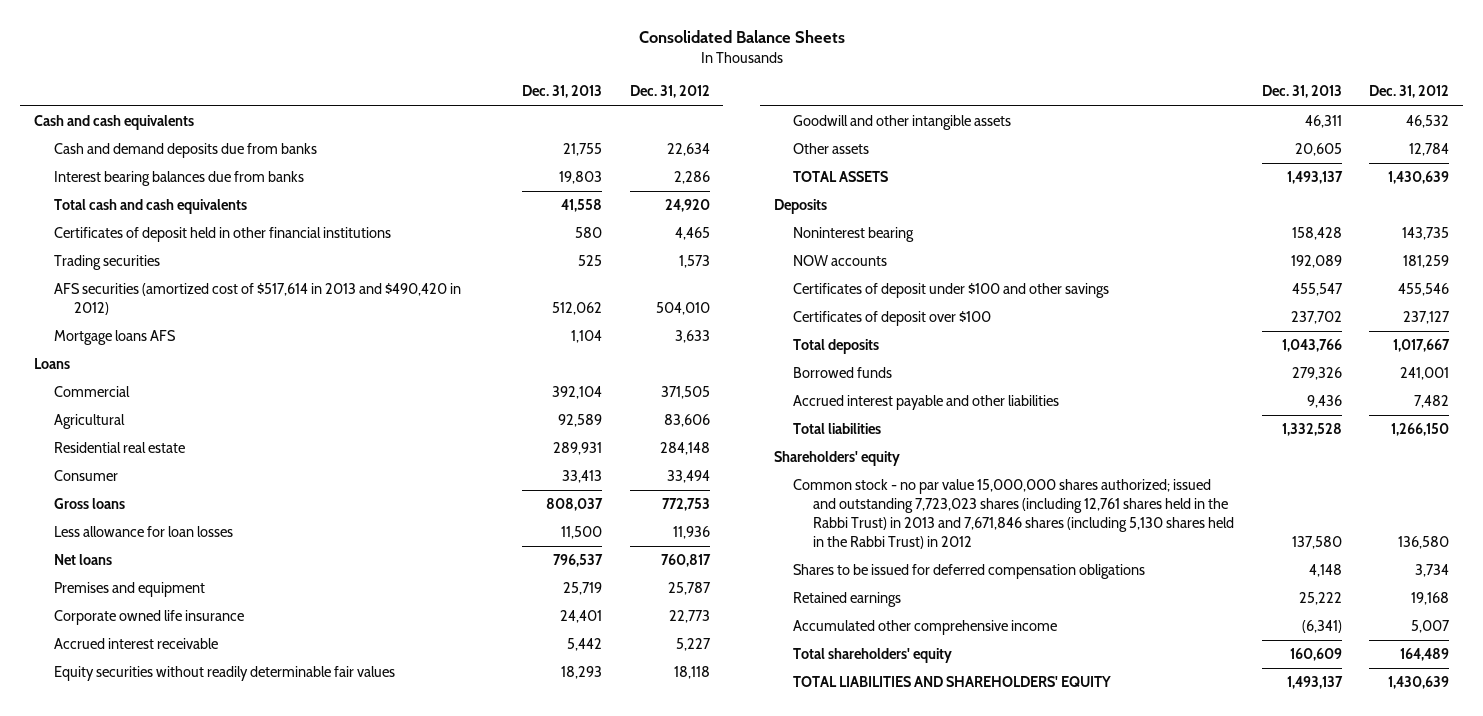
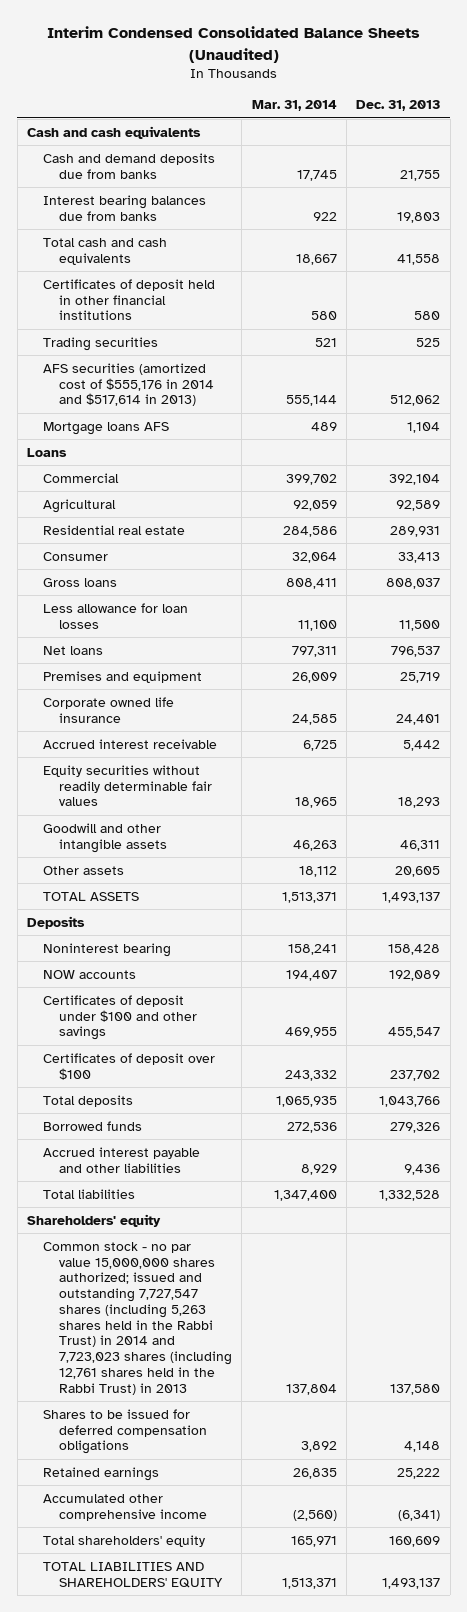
- Consolidated Balance Sheets
+ Interim Condensed Consolidated Balance Sheets (Unaudited)
- | Dec. 31, 2013 | Dec. 31, 2012
+ | Mar. 31, 2014 | Dec. 31, 2013
- AFS securities (amortized cost of $517,614 in 2013 and $490,420 in 2012) | 512,062 | 504,010
+ AFS securities (amortized cost of $555,176 in 2014 and $517,614 in 2013) | 555,144 | 512,062
- Common stock - no par value 15,000,000 shares authorized; issued and outstanding 7,723,023 shares (including 12,761 shares held in the Rabbi Trust) in 2013 and 7,671,846 shares (including 5,130 shares held in the Rabbi Trust) in 2012 | 137,580 | 136,580
+ Common stock - no par value 15,000,000 shares authorized; issued and outstanding 7,727,547 shares (including 5,263 shares held in the Rabbi Trust) in 2014 and 7,723,023 shares (including 12,761 shares held in the Rabbi Trust) in 2013 | 137,804 | 137,580

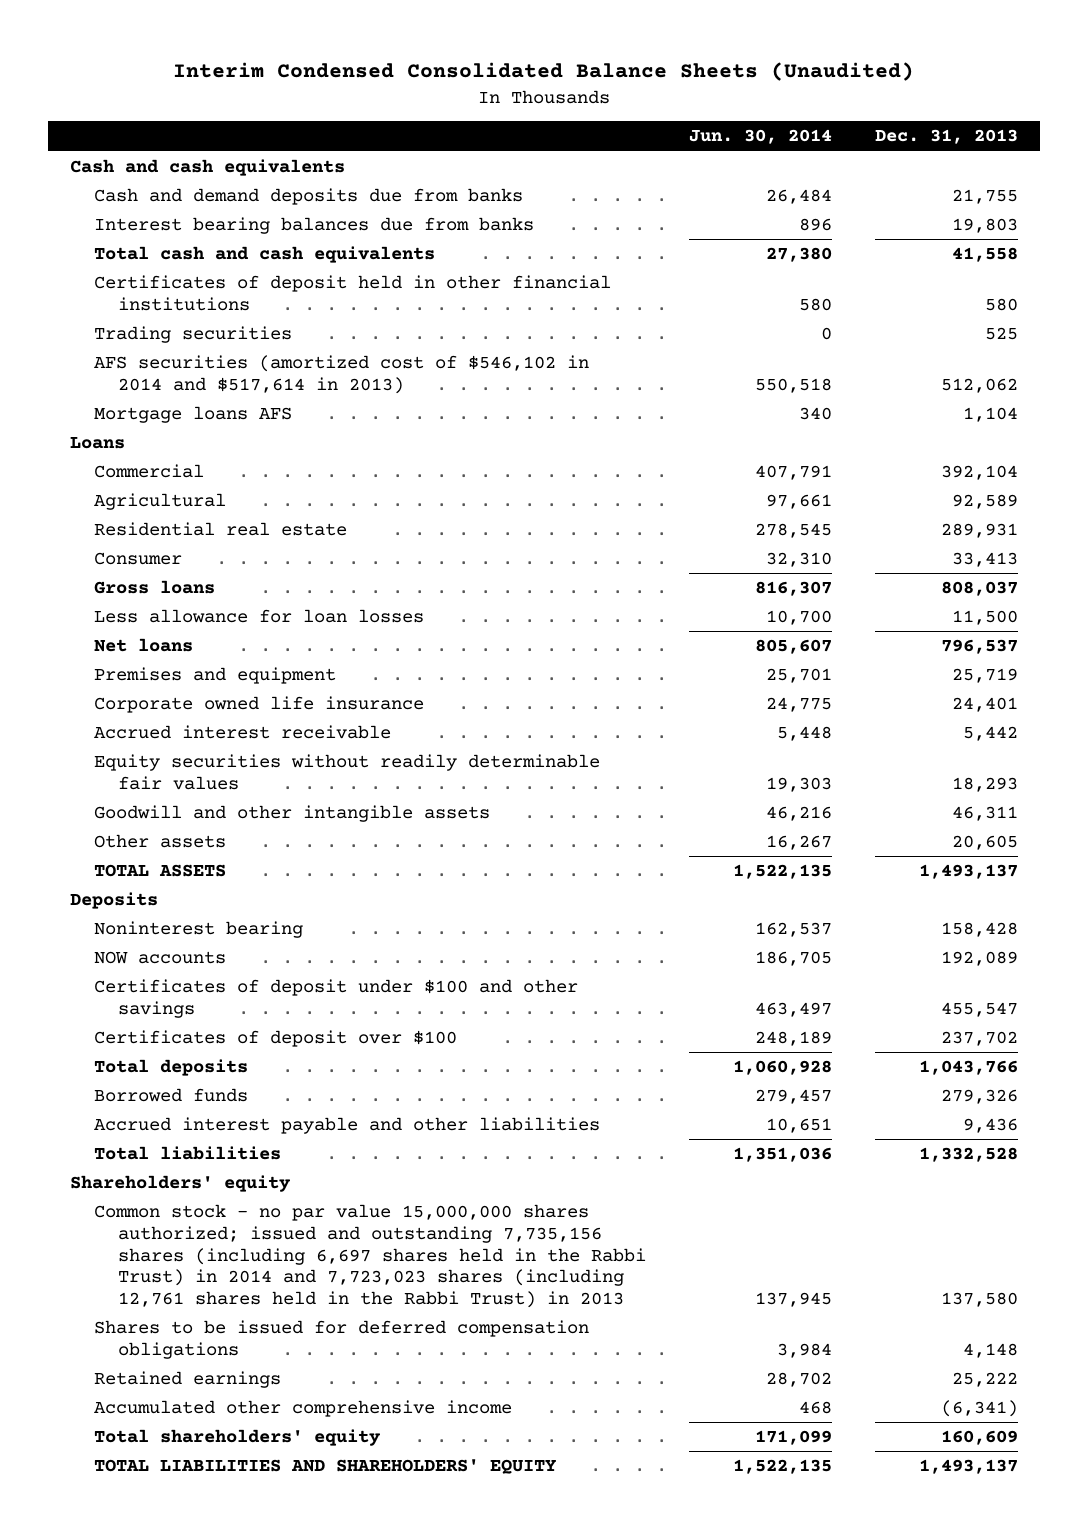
- | Mar. 31, 2014 | Dec. 31, 2013
+ | Jun. 30, 2014 | Dec. 31, 2013
- AFS securities (amortized cost of $555,176 in 2014 and $517,614 in 2013) | 555,144 | 512,062
+ AFS securities (amortized cost of $546,102 in 2014 and $517,614 in 2013) | 550,518 | 512,062
- Common stock - no par value 15,000,000 shares authorized; issued and outstanding 7,727,547 shares (including 5,263 shares held in the Rabbi Trust) in 2014 and 7,723,023 shares (including 12,761 shares held in the Rabbi Trust) in 2013 | 137,804 | 137,580
+ Common stock - no par value 15,000,000 shares authorized; issued and outstanding 7,735,156 shares (including 6,697 shares held in the Rabbi Trust) in 2014 and 7,723,023 shares (including 12,761 shares held in the Rabbi Trust) in 2013 | 137,945 | 137,580

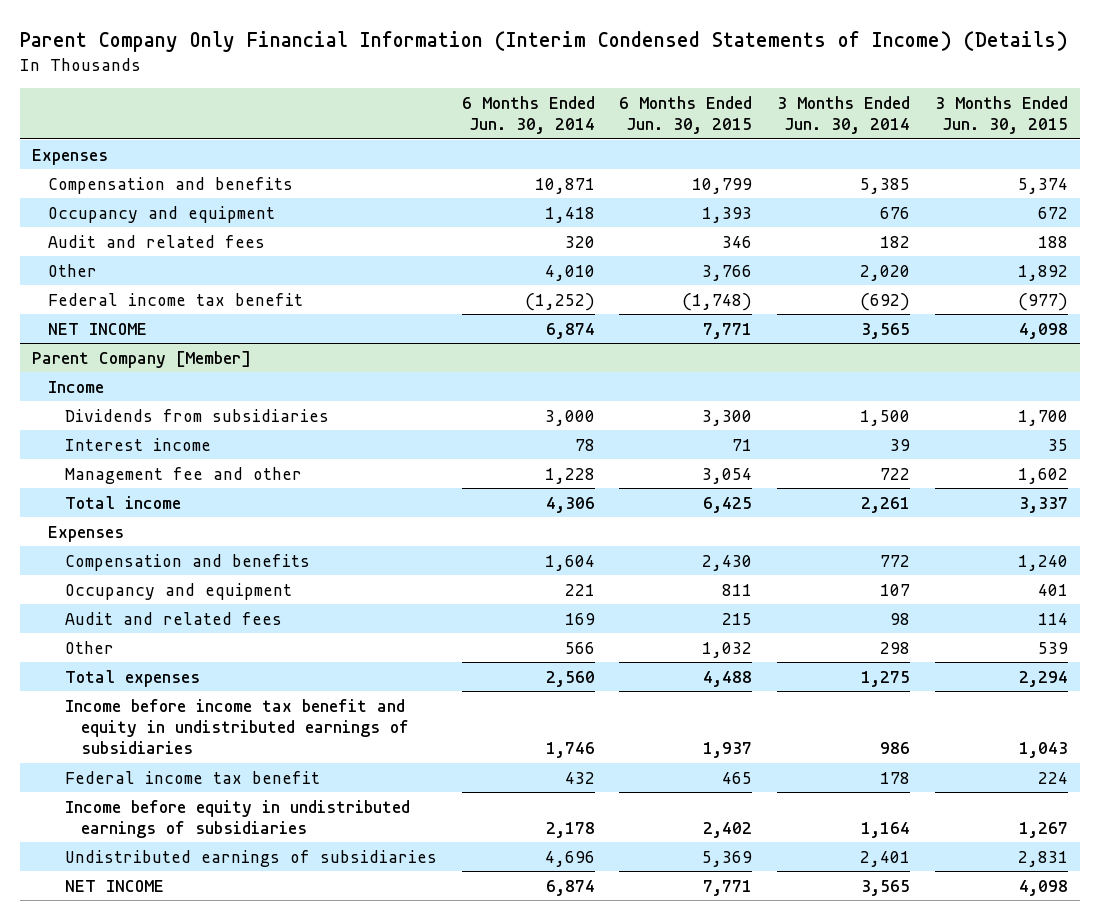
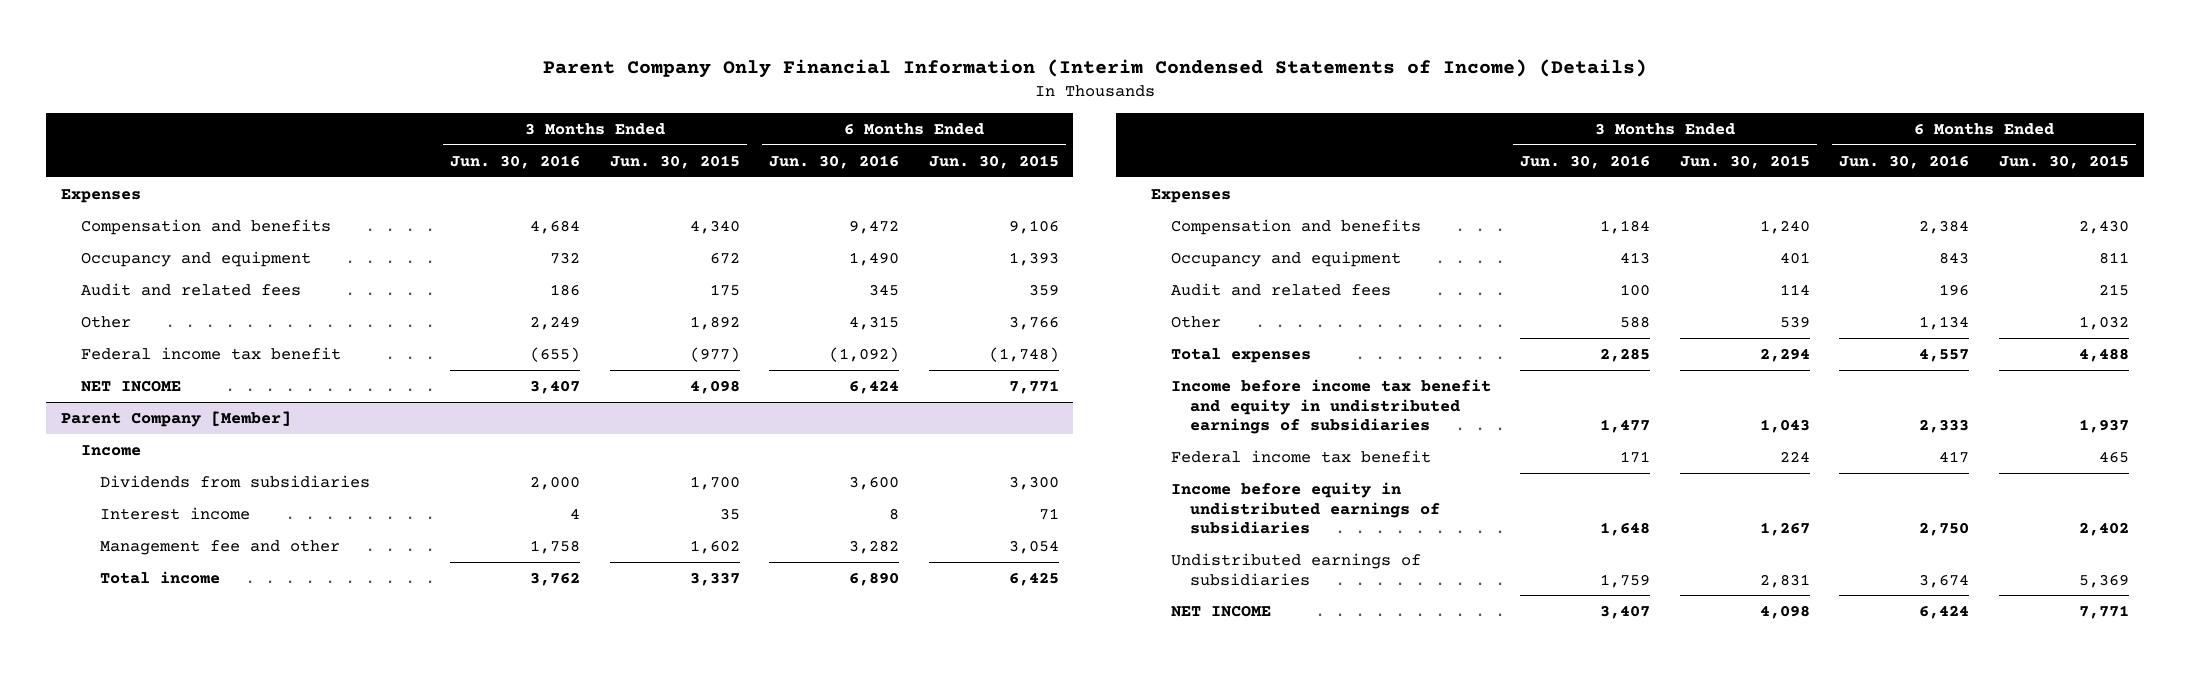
- | 6 Months Ended Jun. 30, 2014 | 6 Months Ended Jun. 30, 2015 | 3 Months Ended Jun. 30, 2014 | 3 Months Ended Jun. 30, 2015
+ | 3 Months Ended Jun. 30, 2016 | 3 Months Ended Jun. 30, 2015 | 6 Months Ended Jun. 30, 2016 | 6 Months Ended Jun. 30, 2015
- Compensation and benefits | 10,871 | 10,799 | 5,385 | 5,374
+ Compensation and benefits | 4,684 | 4,340 | 9,472 | 9,106
- Audit and related fees | 320 | 346 | 182 | 188
+ Audit and related fees | 186 | 175 | 345 | 359

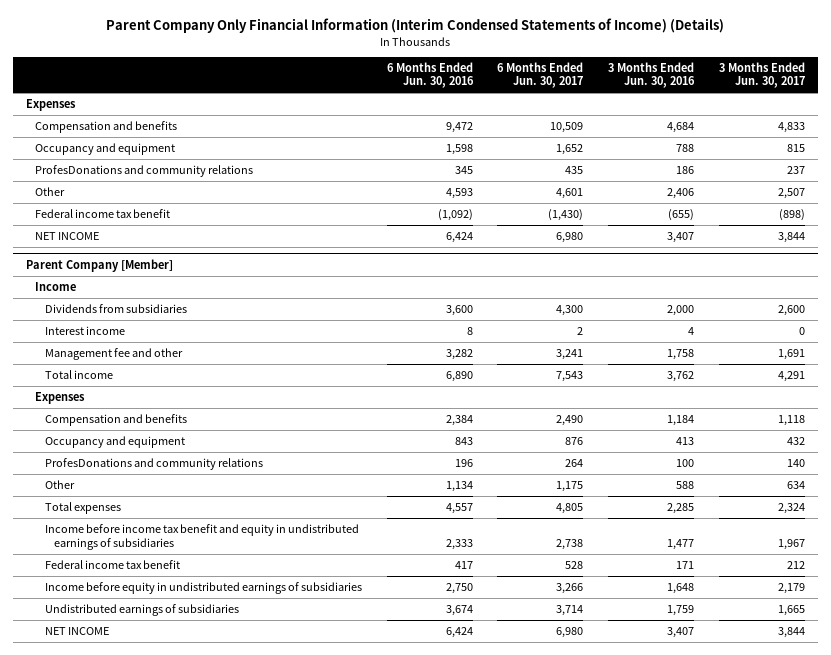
- | 3 Months Ended Jun. 30, 2016 | 3 Months Ended Jun. 30, 2015 | 6 Months Ended Jun. 30, 2016 | 6 Months Ended Jun. 30, 2015
+ | 6 Months Ended Jun. 30, 2016 | 6 Months Ended Jun. 30, 2017 | 3 Months Ended Jun. 30, 2016 | 3 Months Ended Jun. 30, 2017
- Occupancy and equipment | 732 | 672 | 1,490 | 1,393
- Audit and related fees | 186 | 175 | 345 | 359
- Other | 2,249 | 1,892 | 4,315 | 3,766
+ Occupancy and equipment | 1,598 | 1,652 | 788 | 815
+ ProfesDonations and community relations | 345 | 435 | 186 | 237
+ Other | 4,593 | 4,601 | 2,406 | 2,507
@ Parent Company [Member]
- Audit and related fees | 100 | 114 | 196 | 215
+ ProfesDonations and community relations | 196 | 264 | 100 | 140

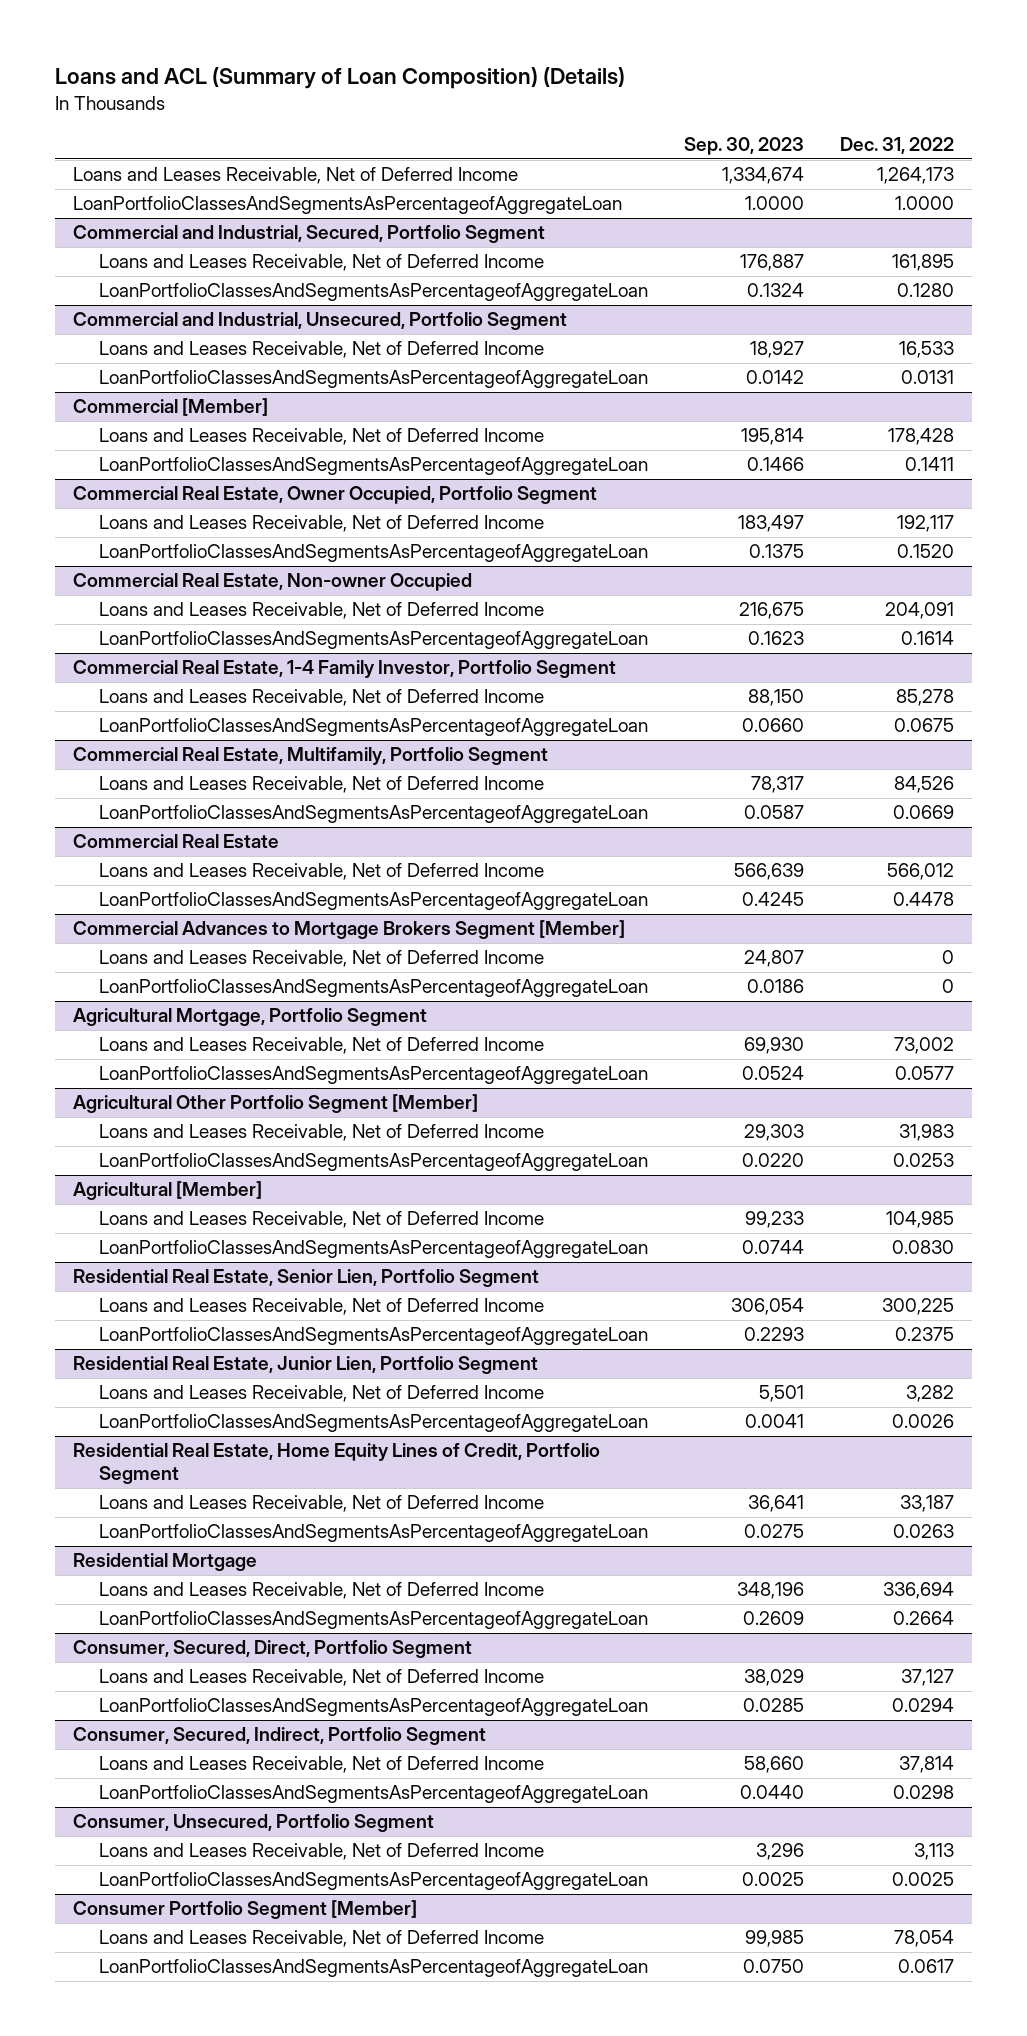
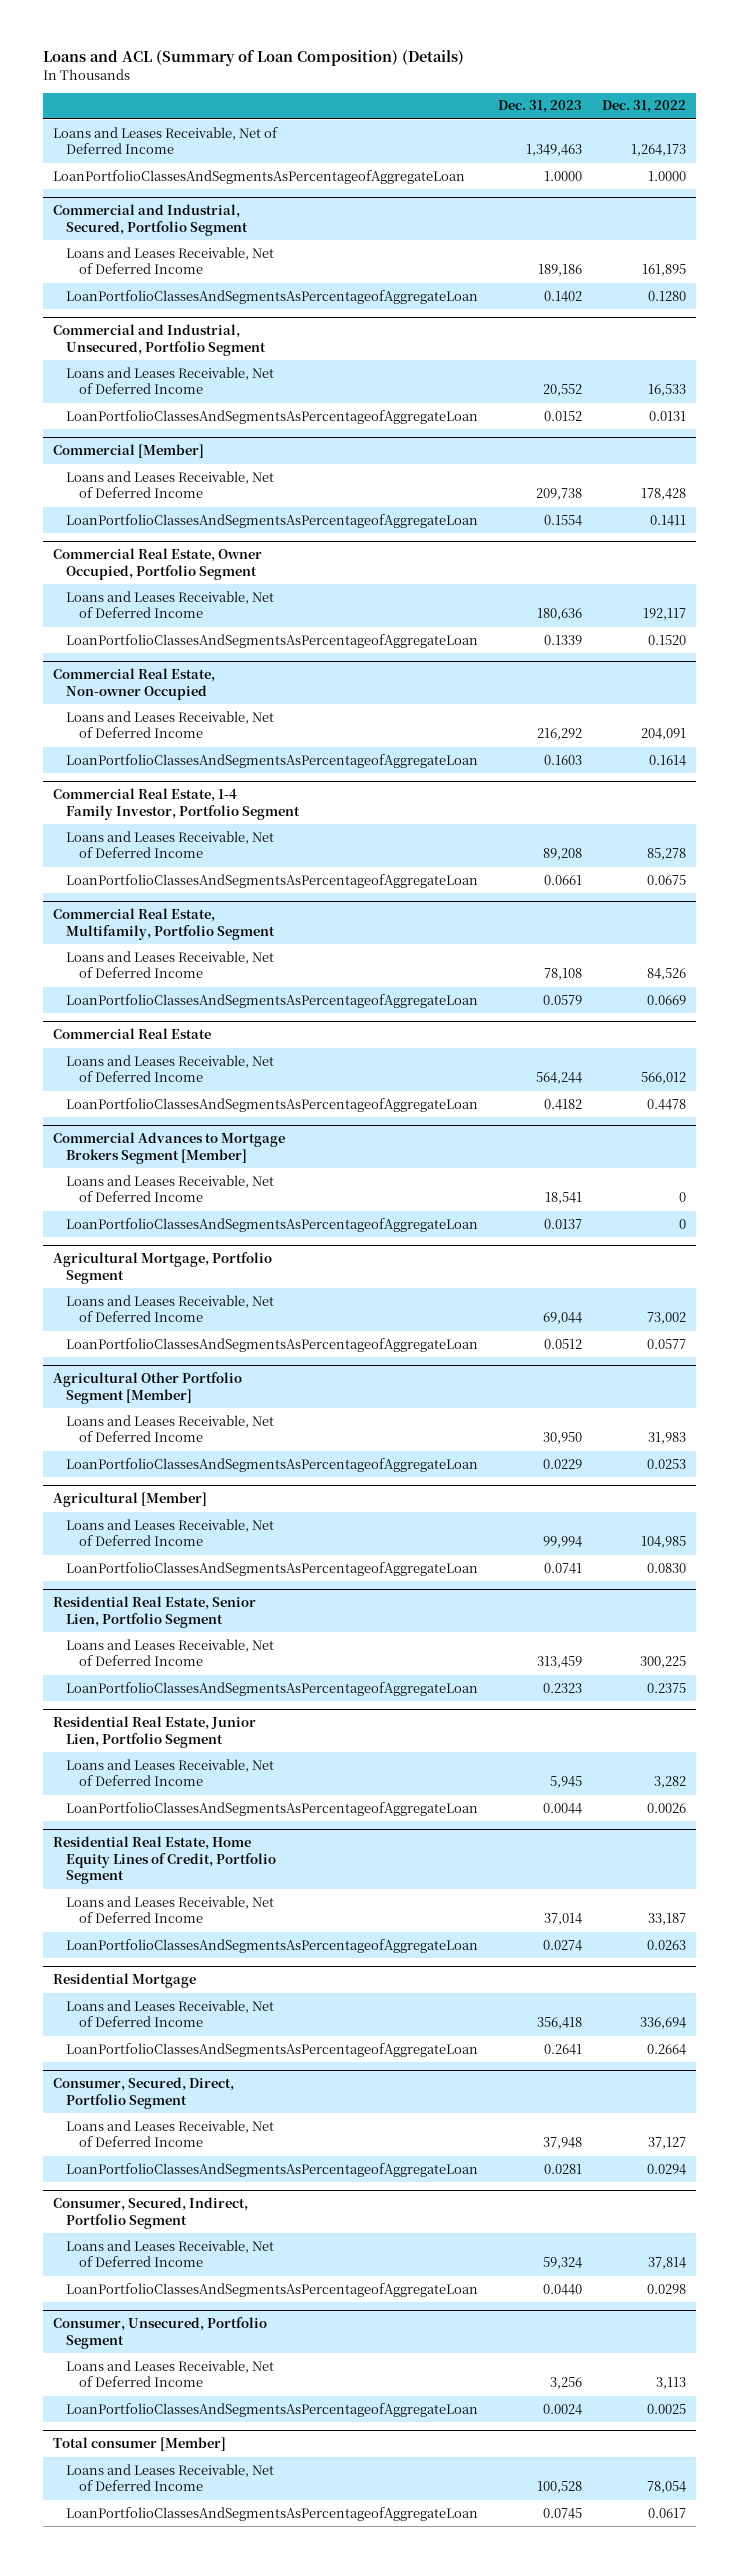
- | Sep. 30, 2023 | Dec. 31, 2022
+ | Dec. 31, 2023 | Dec. 31, 2022
- Consumer Portfolio Segment [Member]
+ Total consumer [Member]

